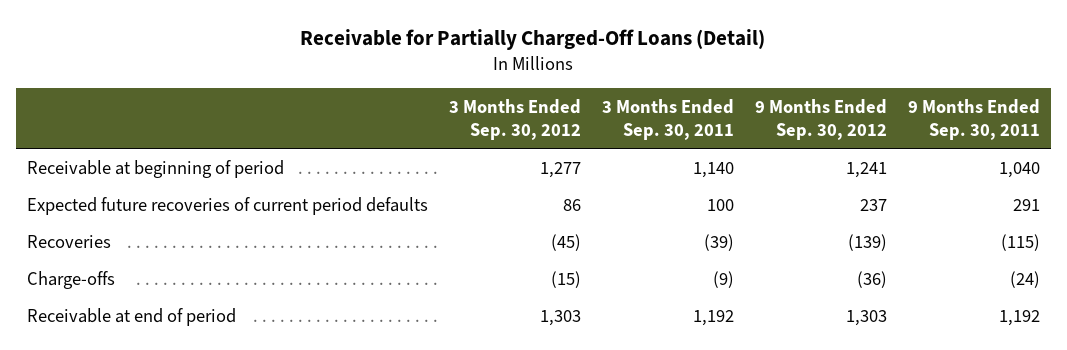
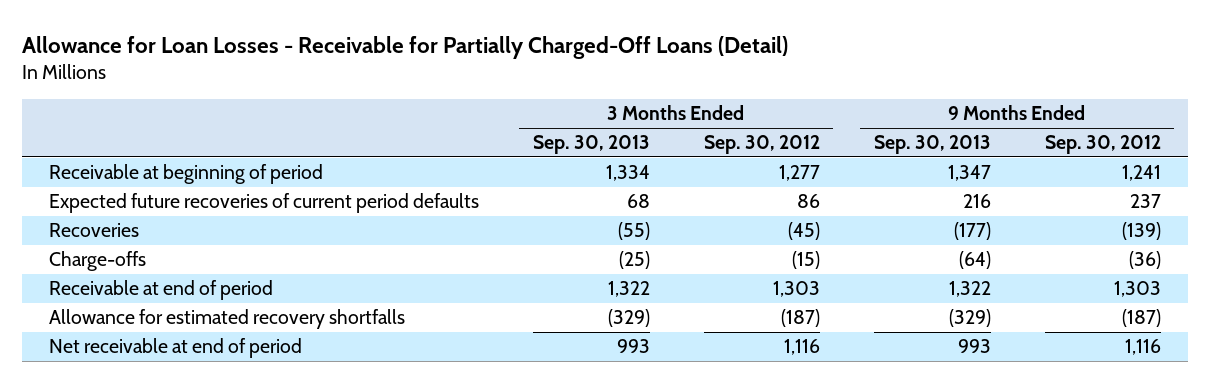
- Receivable for Partially Charged-Off Loans (Detail)
+ Allowance for Loan Losses - Receivable for Partially Charged-Off Loans (Detail)
- | 3 Months Ended Sep. 30, 2012 | 3 Months Ended Sep. 30, 2011 | 9 Months Ended Sep. 30, 2012 | 9 Months Ended Sep. 30, 2011
+ | 3 Months Ended Sep. 30, 2013 | 3 Months Ended Sep. 30, 2012 | 9 Months Ended Sep. 30, 2013 | 9 Months Ended Sep. 30, 2012
+ Allowance for estimated recovery shortfalls | (329) | (187) | (329) | (187)
+ Net receivable at end of period | 993 | 1,116 | 993 | 1,116

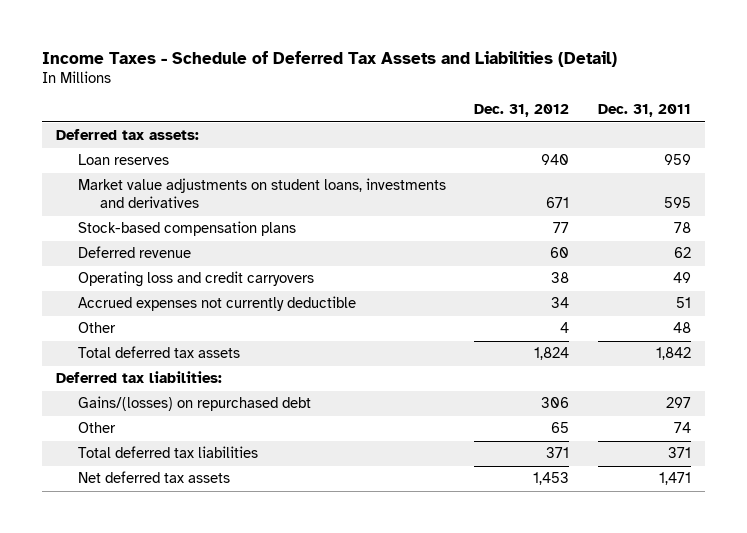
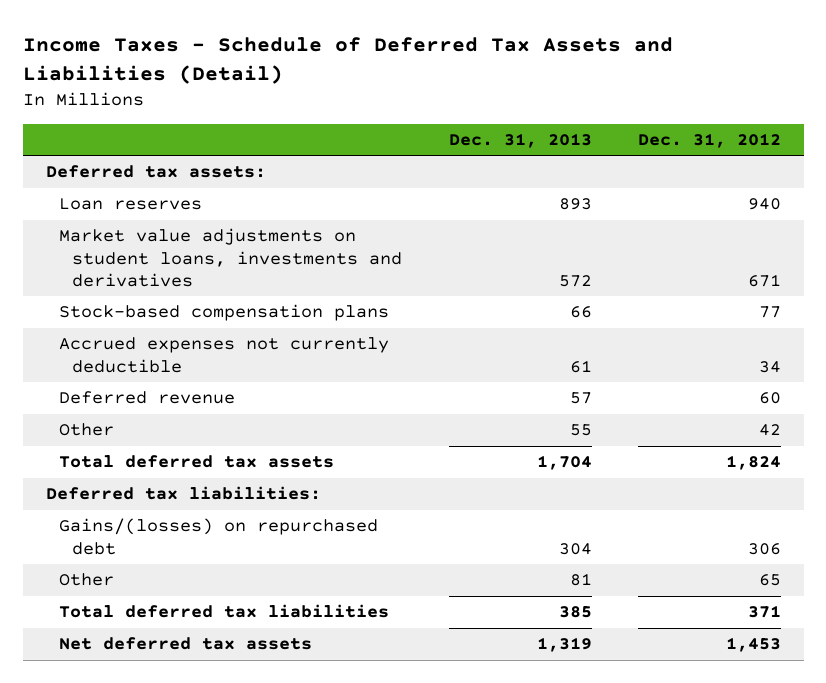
- | Dec. 31, 2012 | Dec. 31, 2011
+ | Dec. 31, 2013 | Dec. 31, 2012
- Operating loss and credit carryovers | 38 | 49
- Other | 4 | 48
moved down: Deferred revenue | 57 | 60
+ Other | 55 | 42

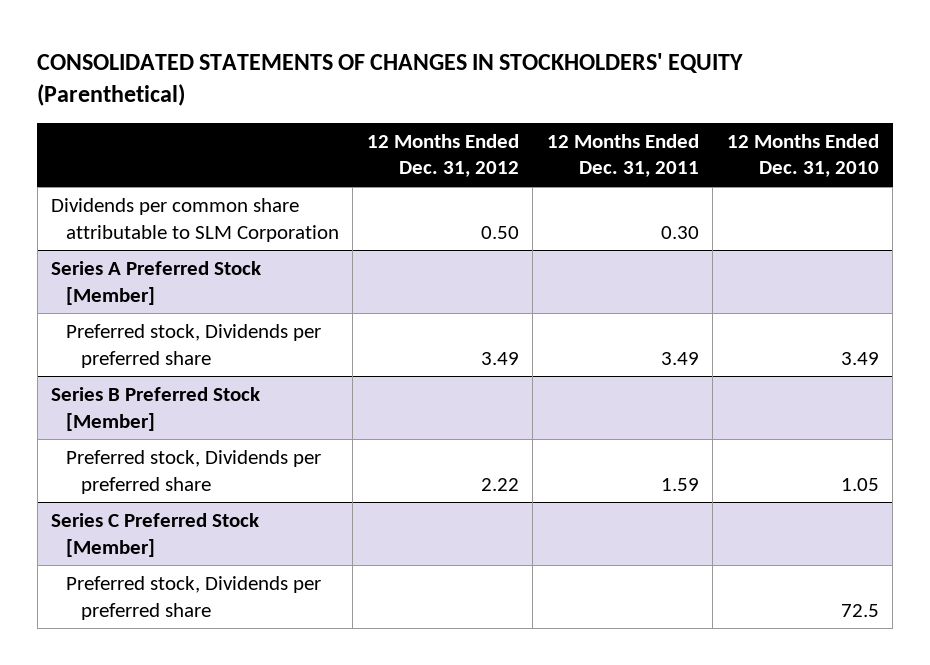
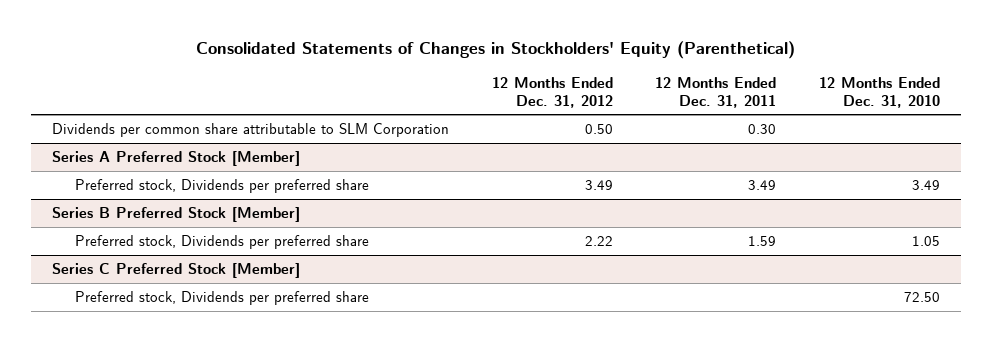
- CONSOLIDATED STATEMENTS OF CHANGES IN STOCKHOLDERS' EQUITY (Parenthetical)
+ Consolidated Statements of Changes in Stockholders' Equity (Parenthetical)
@ Series C Preferred Stock [Member]
- Preferred stock, Dividends per preferred share | | | 72.5
+ Preferred stock, Dividends per preferred share | | | 72.50

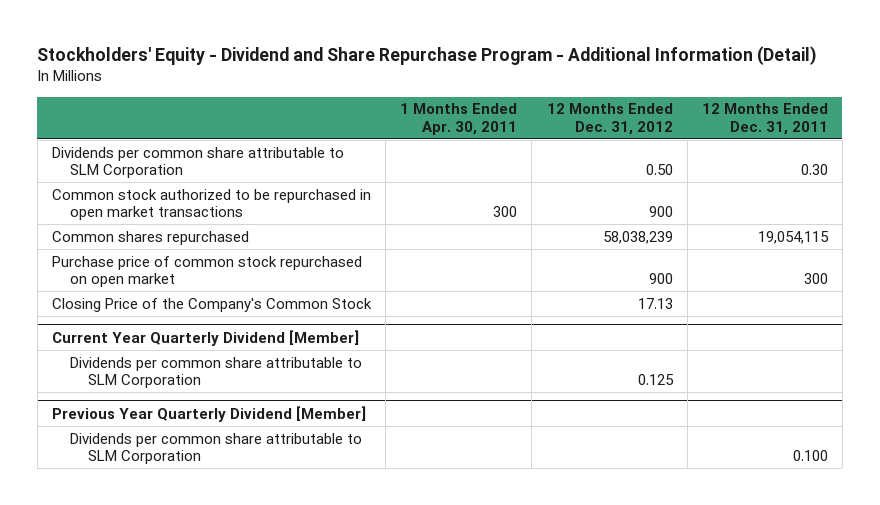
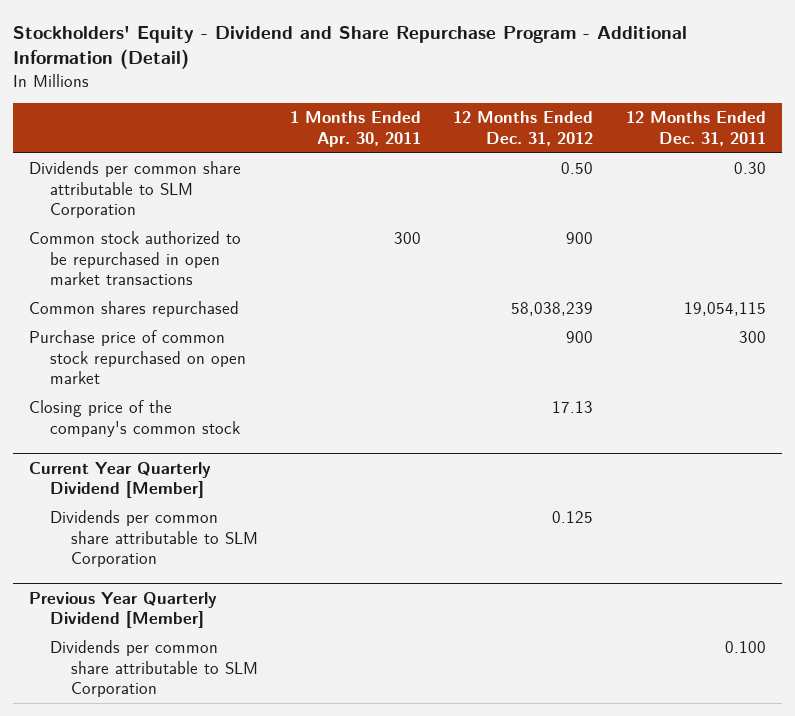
- Closing Price of the Company's Common Stock | | 17.13 |
+ Closing price of the company's common stock | | 17.13 |

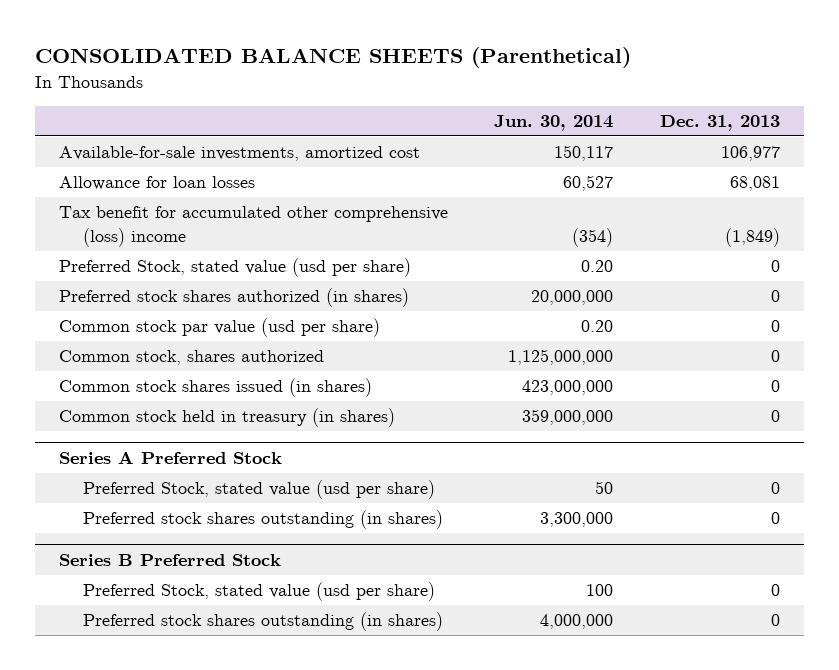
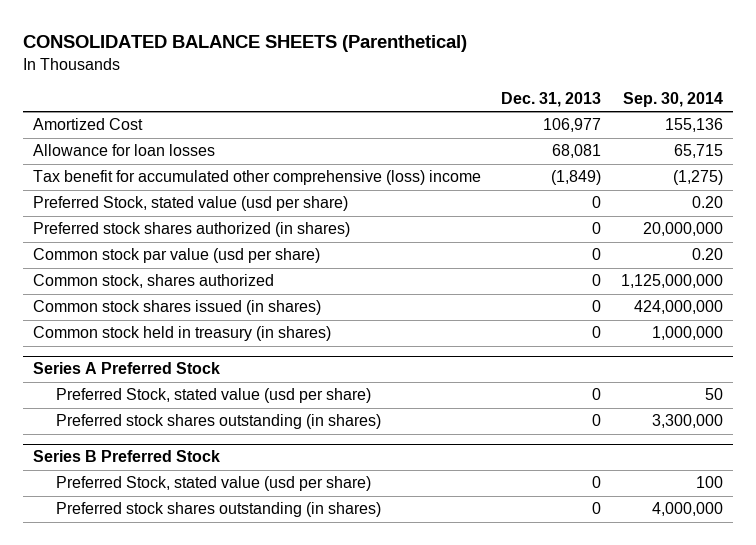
- | Jun. 30, 2014 | Dec. 31, 2013
+ | Dec. 31, 2013 | Sep. 30, 2014
- Available-for-sale investments, amortized cost | 150,117 | 106,977
+ Amortized Cost | 106,977 | 155,136

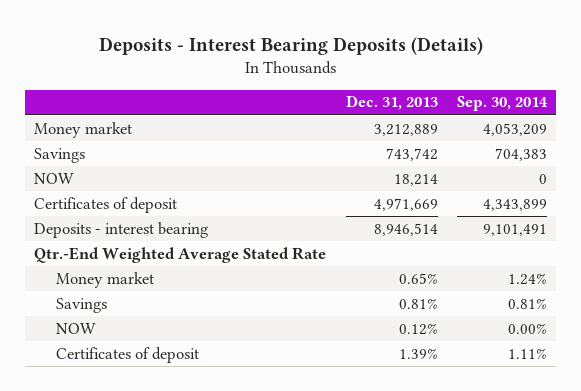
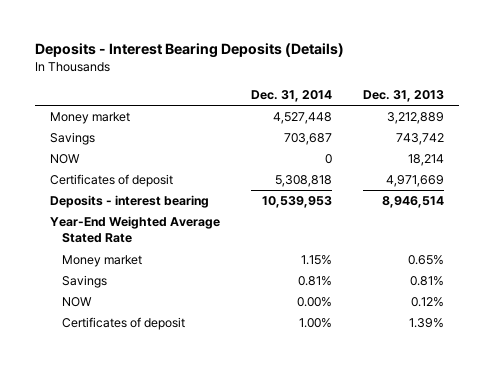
- | Dec. 31, 2013 | Sep. 30, 2014
+ | Dec. 31, 2014 | Dec. 31, 2013
- Qtr.-End Weighted Average Stated Rate
+ Year-End Weighted Average Stated Rate

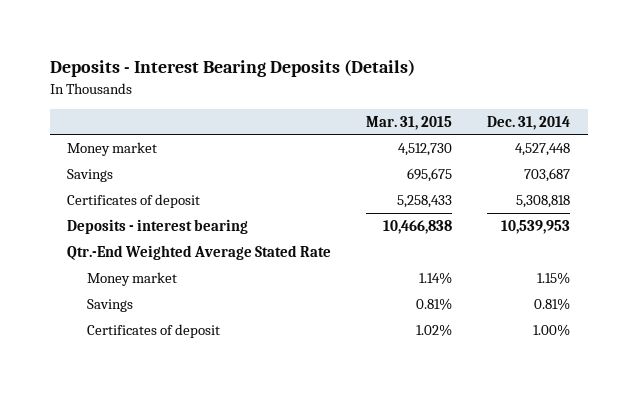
- | Dec. 31, 2014 | Dec. 31, 2013
+ | Mar. 31, 2015 | Dec. 31, 2014
- NOW | 0 | 18,214
- Year-End Weighted Average Stated Rate
+ Qtr.-End Weighted Average Stated Rate
- NOW | 0.00% | 0.12%

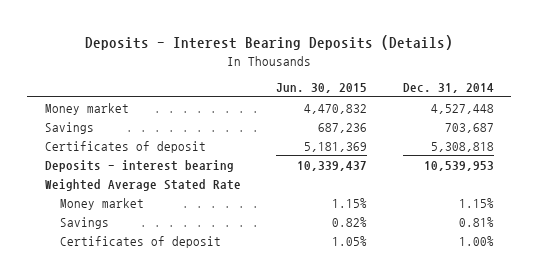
- | Mar. 31, 2015 | Dec. 31, 2014
+ | Jun. 30, 2015 | Dec. 31, 2014
- Qtr.-End Weighted Average Stated Rate
+ Weighted Average Stated Rate

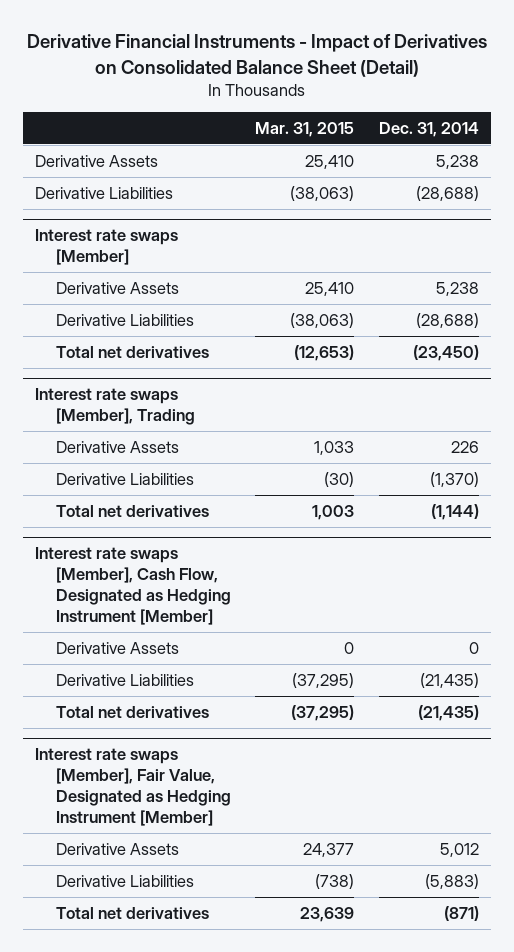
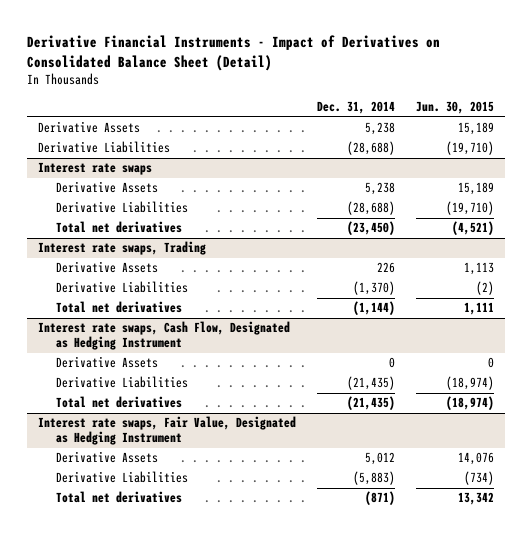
- | Mar. 31, 2015 | Dec. 31, 2014
+ | Dec. 31, 2014 | Jun. 30, 2015
- Interest rate swaps [Member]
+ Interest rate swaps
- Interest rate swaps [Member], Trading
+ Interest rate swaps, Trading
- Interest rate swaps [Member], Cash Flow, Designated as Hedging Instrument [Member]
+ Interest rate swaps, Cash Flow, Designated as Hedging Instrument
- Interest rate swaps [Member], Fair Value, Designated as Hedging Instrument [Member]
+ Interest rate swaps, Fair Value, Designated as Hedging Instrument

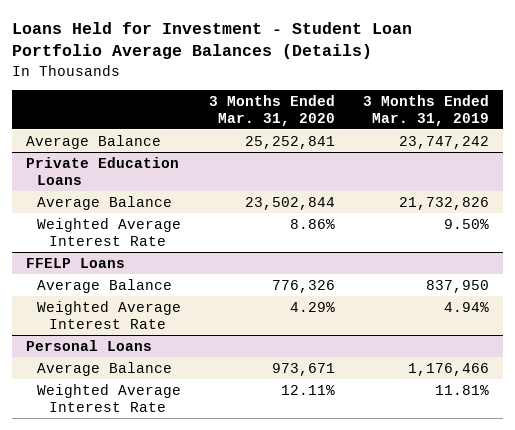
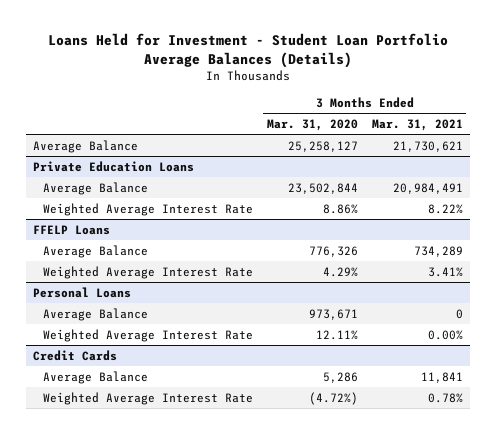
- | 3 Months Ended Mar. 31, 2020 | 3 Months Ended Mar. 31, 2019
+ | 3 Months Ended Mar. 31, 2020 | 3 Months Ended Mar. 31, 2021
- Average Balance | 25,252,841 | 23,747,242
+ Average Balance | 25,258,127 | 21,730,621
+ Credit Cards
+ Average Balance | 5,286 | 11,841
+ Weighted Average Interest Rate | (4.72%) | 0.78%

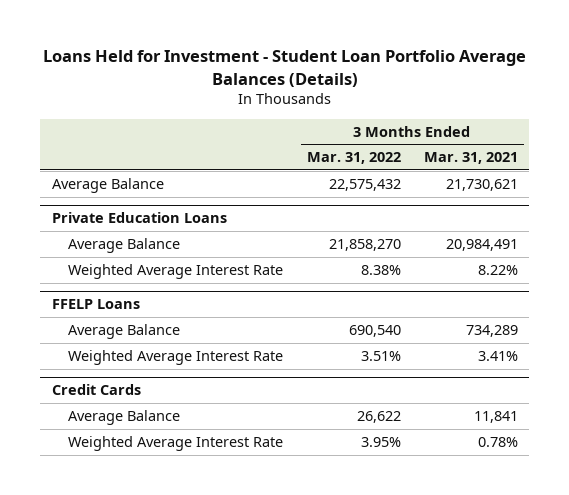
- | 3 Months Ended Mar. 31, 2020 | 3 Months Ended Mar. 31, 2021
+ | 3 Months Ended Mar. 31, 2022 | 3 Months Ended Mar. 31, 2021
- Personal Loans
- Average Balance | 973,671 | 0
- Weighted Average Interest Rate | 12.11% | 0.00%

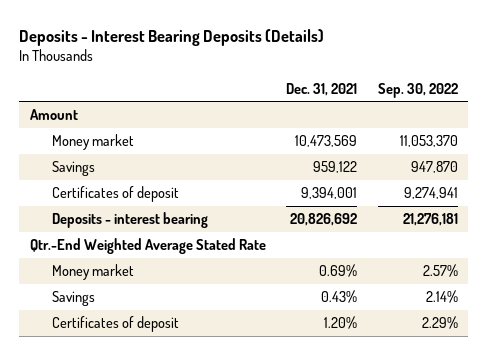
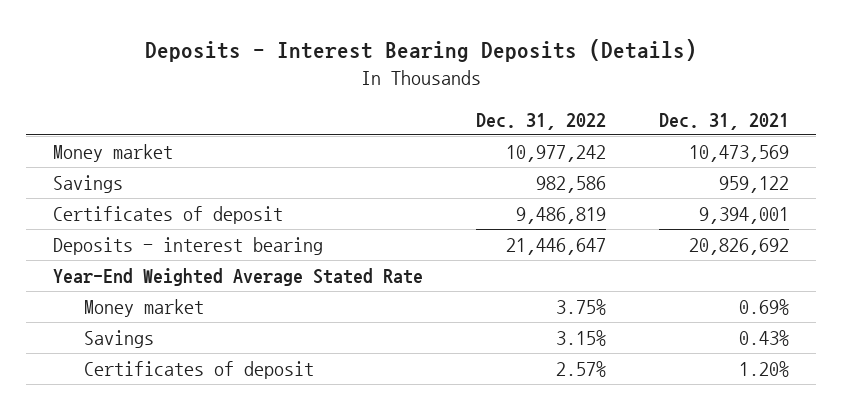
- | Dec. 31, 2021 | Sep. 30, 2022
+ | Dec. 31, 2022 | Dec. 31, 2021
- Amount
- Qtr.-End Weighted Average Stated Rate
+ Year-End Weighted Average Stated Rate

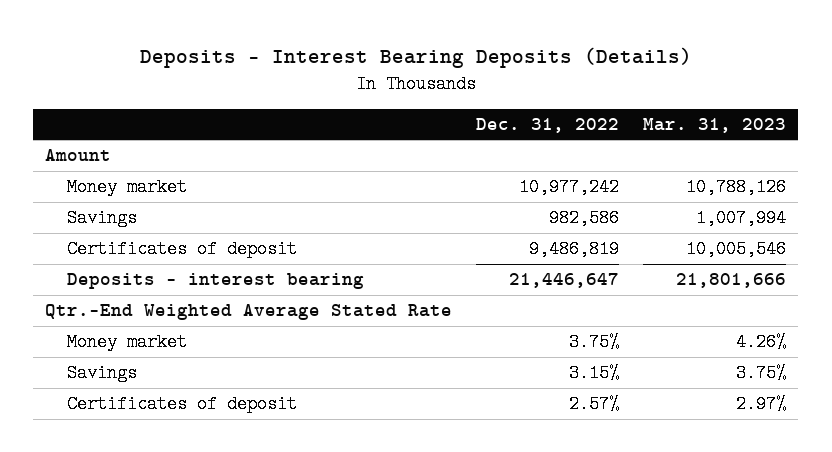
- | Dec. 31, 2022 | Dec. 31, 2021
+ | Dec. 31, 2022 | Mar. 31, 2023
+ Amount
- Year-End Weighted Average Stated Rate
+ Qtr.-End Weighted Average Stated Rate

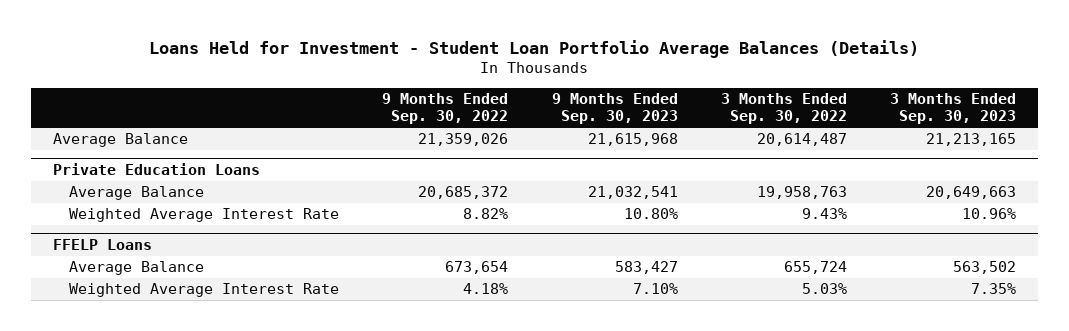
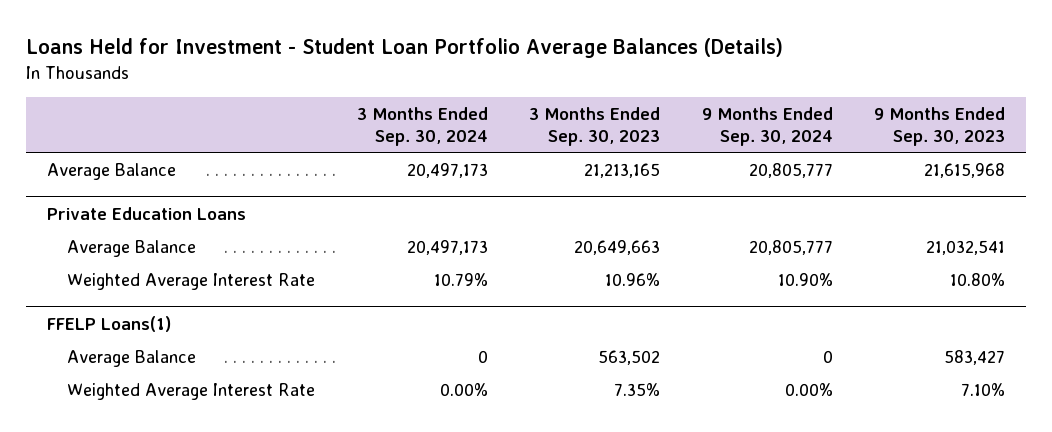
- | 9 Months Ended Sep. 30, 2022 | 9 Months Ended Sep. 30, 2023 | 3 Months Ended Sep. 30, 2022 | 3 Months Ended Sep. 30, 2023
+ | 3 Months Ended Sep. 30, 2024 | 3 Months Ended Sep. 30, 2023 | 9 Months Ended Sep. 30, 2024 | 9 Months Ended Sep. 30, 2023
- FFELP Loans
+ FFELP Loans(1)

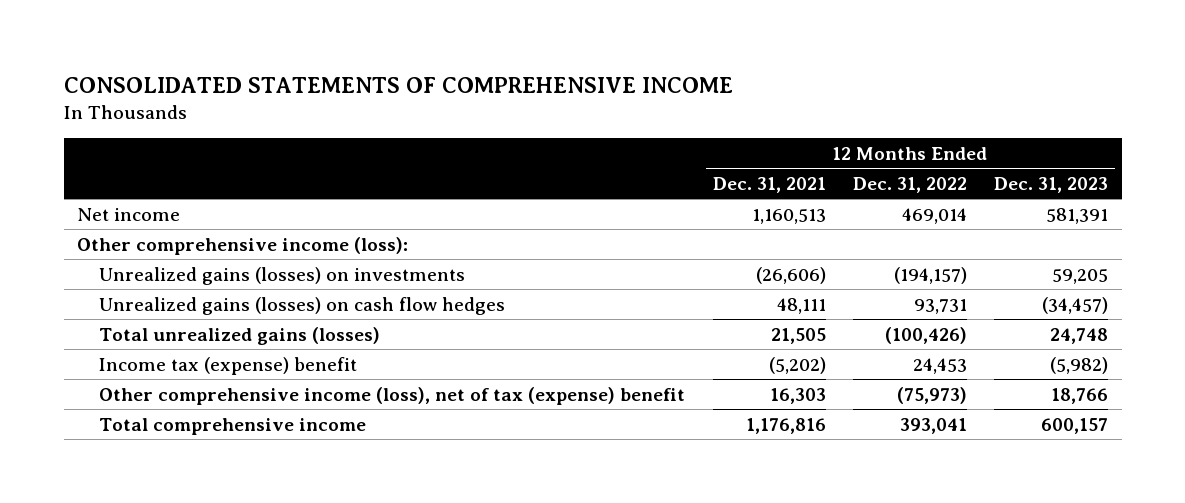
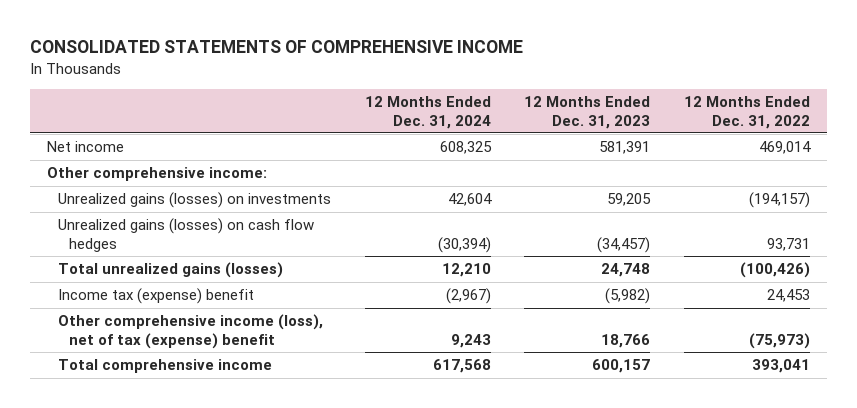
- | 12 Months Ended Dec. 31, 2021 | 12 Months Ended Dec. 31, 2022 | 12 Months Ended Dec. 31, 2023
+ | 12 Months Ended Dec. 31, 2024 | 12 Months Ended Dec. 31, 2023 | 12 Months Ended Dec. 31, 2022
- Other comprehensive income (loss):
+ Other comprehensive income:

